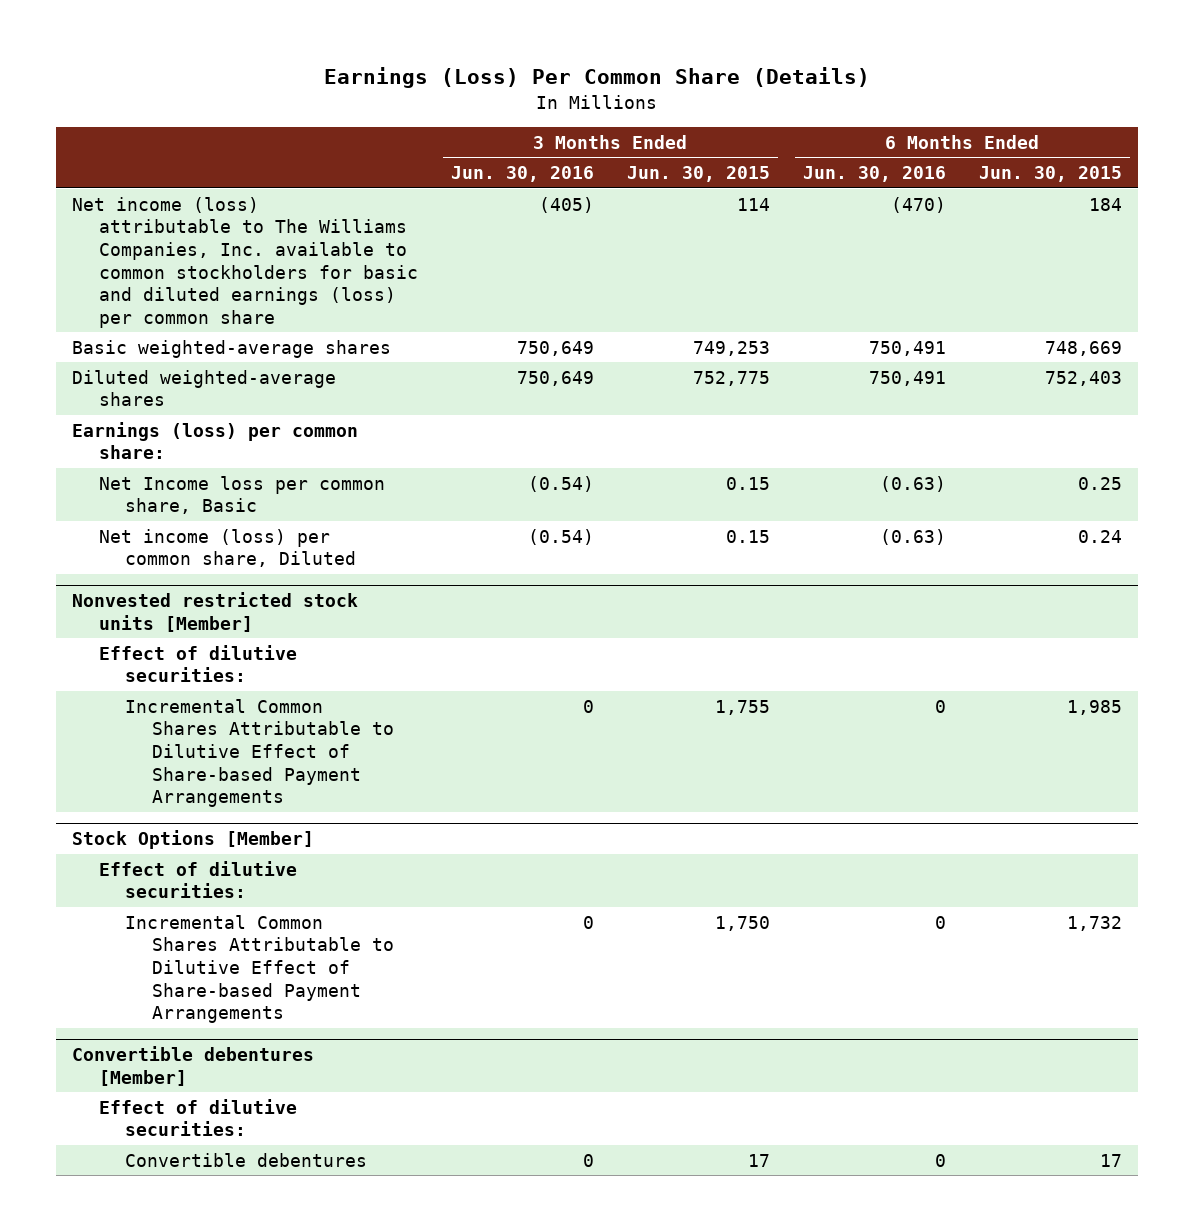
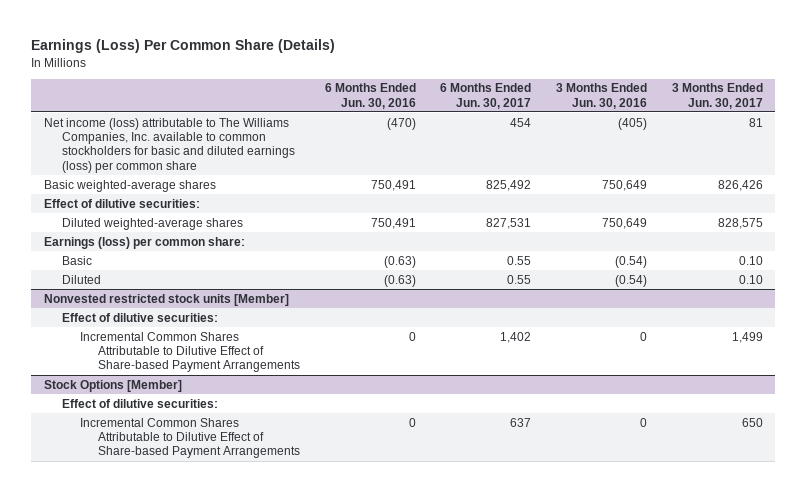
- | 3 Months Ended Jun. 30, 2016 | 3 Months Ended Jun. 30, 2015 | 6 Months Ended Jun. 30, 2016 | 6 Months Ended Jun. 30, 2015
+ | 6 Months Ended Jun. 30, 2016 | 6 Months Ended Jun. 30, 2017 | 3 Months Ended Jun. 30, 2016 | 3 Months Ended Jun. 30, 2017
+ Effect of dilutive securities:
- Net Income loss per common share, Basic | (0.54) | 0.15 | (0.63) | 0.25
- Net income (loss) per common share, Diluted | (0.54) | 0.15 | (0.63) | 0.24
+ Basic | (0.63) | 0.55 | (0.54) | 0.10
+ Diluted | (0.63) | 0.55 | (0.54) | 0.10
- Convertible debentures [Member]
- Effect of dilutive securities:
- Convertible debentures | 0 | 17 | 0 | 17

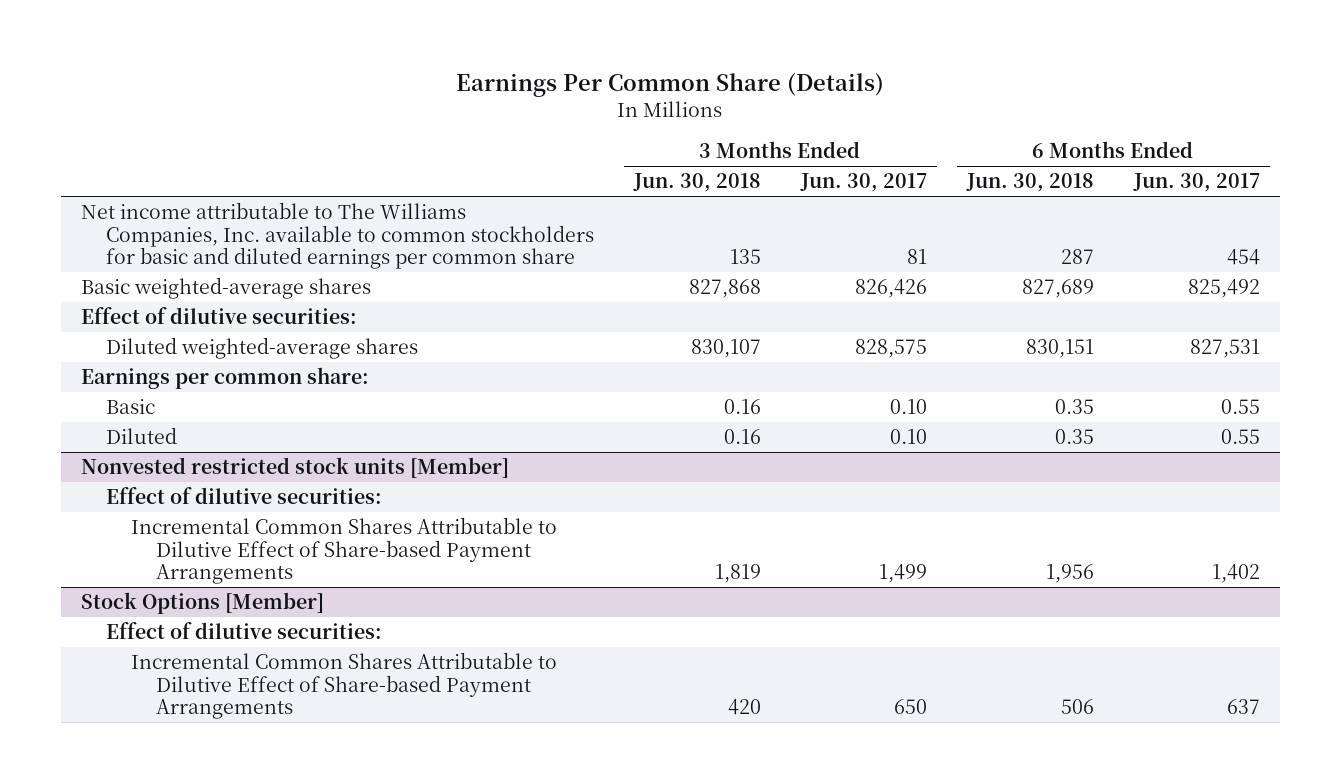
- Earnings (Loss) Per Common Share (Details)
+ Earnings Per Common Share (Details)
- | 6 Months Ended Jun. 30, 2016 | 6 Months Ended Jun. 30, 2017 | 3 Months Ended Jun. 30, 2016 | 3 Months Ended Jun. 30, 2017
+ | 3 Months Ended Jun. 30, 2018 | 3 Months Ended Jun. 30, 2017 | 6 Months Ended Jun. 30, 2018 | 6 Months Ended Jun. 30, 2017
- Net income (loss) attributable to The Williams Companies, Inc. available to common stockholders for basic and diluted earnings (loss) per common share | (470) | 454 | (405) | 81
+ Net income attributable to The Williams Companies, Inc. available to common stockholders for basic and diluted earnings per common share | 135 | 81 | 287 | 454
- Earnings (loss) per common share:
+ Earnings per common share:

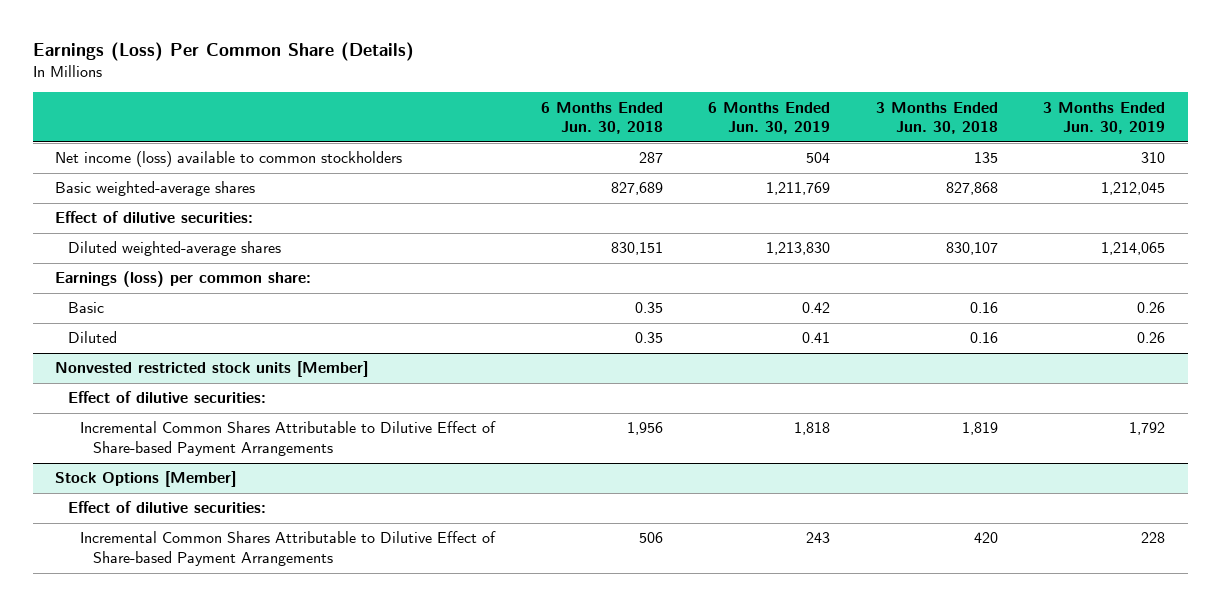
- Earnings Per Common Share (Details)
+ Earnings (Loss) Per Common Share (Details)
- | 3 Months Ended Jun. 30, 2018 | 3 Months Ended Jun. 30, 2017 | 6 Months Ended Jun. 30, 2018 | 6 Months Ended Jun. 30, 2017
+ | 6 Months Ended Jun. 30, 2018 | 6 Months Ended Jun. 30, 2019 | 3 Months Ended Jun. 30, 2018 | 3 Months Ended Jun. 30, 2019
- Net income attributable to The Williams Companies, Inc. available to common stockholders for basic and diluted earnings per common share | 135 | 81 | 287 | 454
+ Net income (loss) available to common stockholders | 287 | 504 | 135 | 310
- Earnings per common share:
+ Earnings (loss) per common share:

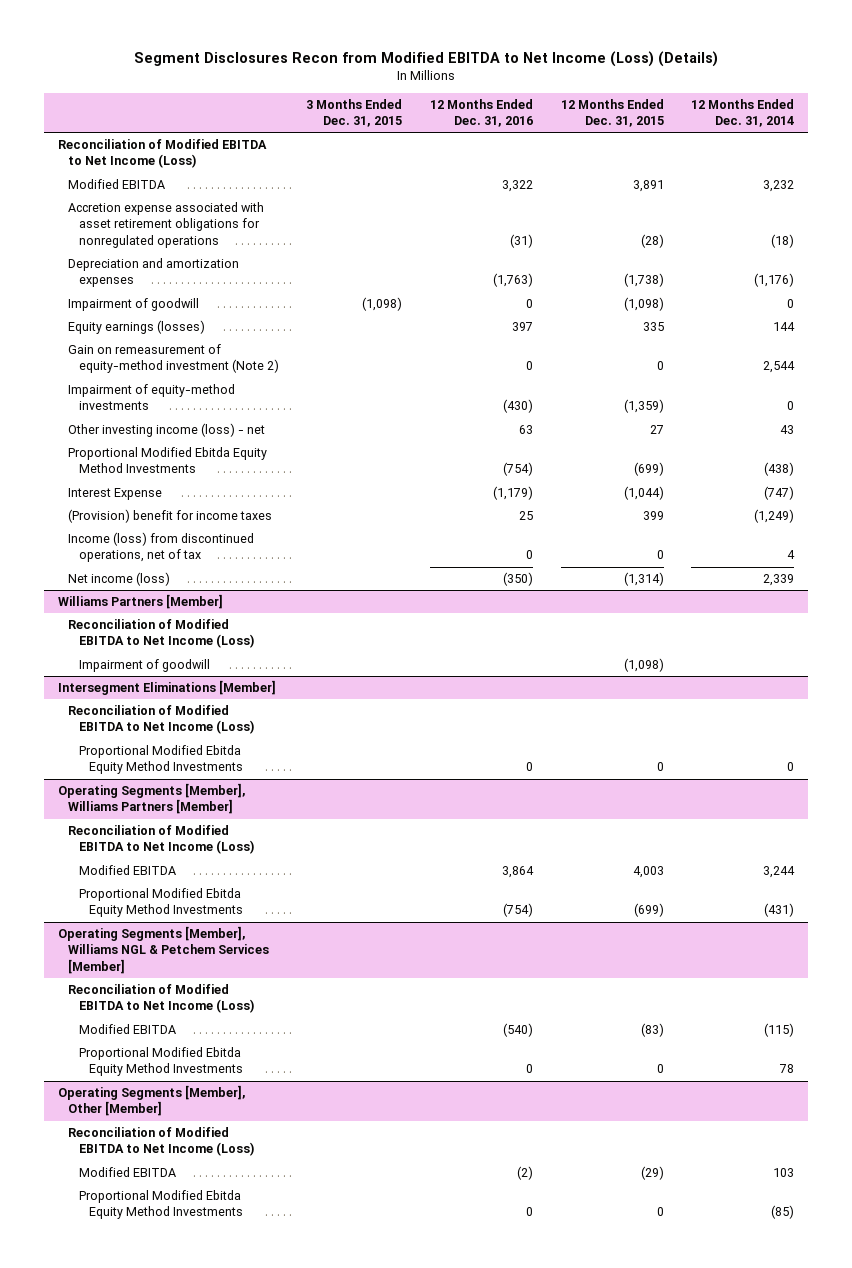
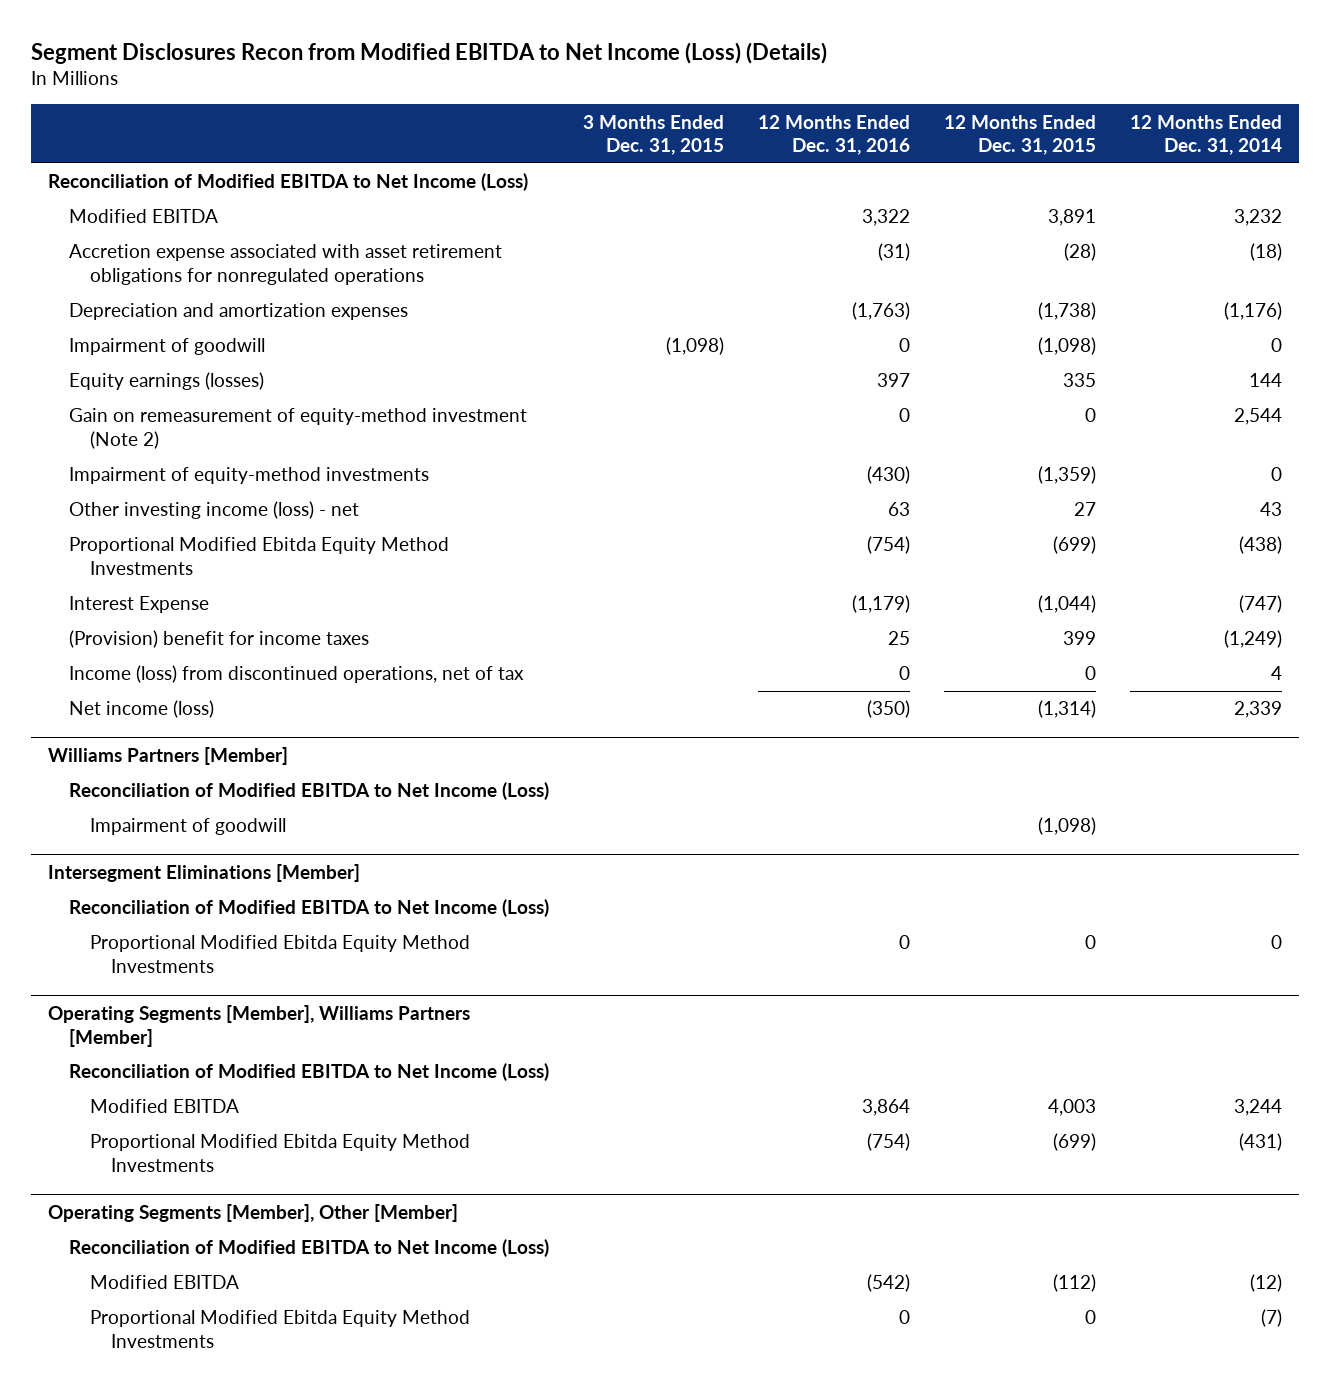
- Operating Segments [Member], Williams NGL & Petchem Services [Member]
- Reconciliation of Modified EBITDA to Net Income (Loss)
- Modified EBITDA | | (540) | (83) | (115)
- Proportional Modified Ebitda Equity Method Investments | | 0 | 0 | 78
@ Operating Segments [Member], Other [Member]
- Modified EBITDA | | (2) | (29) | 103
- Proportional Modified Ebitda Equity Method Investments | | 0 | 0 | (85)
+ Modified EBITDA | | (542) | (112) | (12)
+ Proportional Modified Ebitda Equity Method Investments | | 0 | 0 | (7)

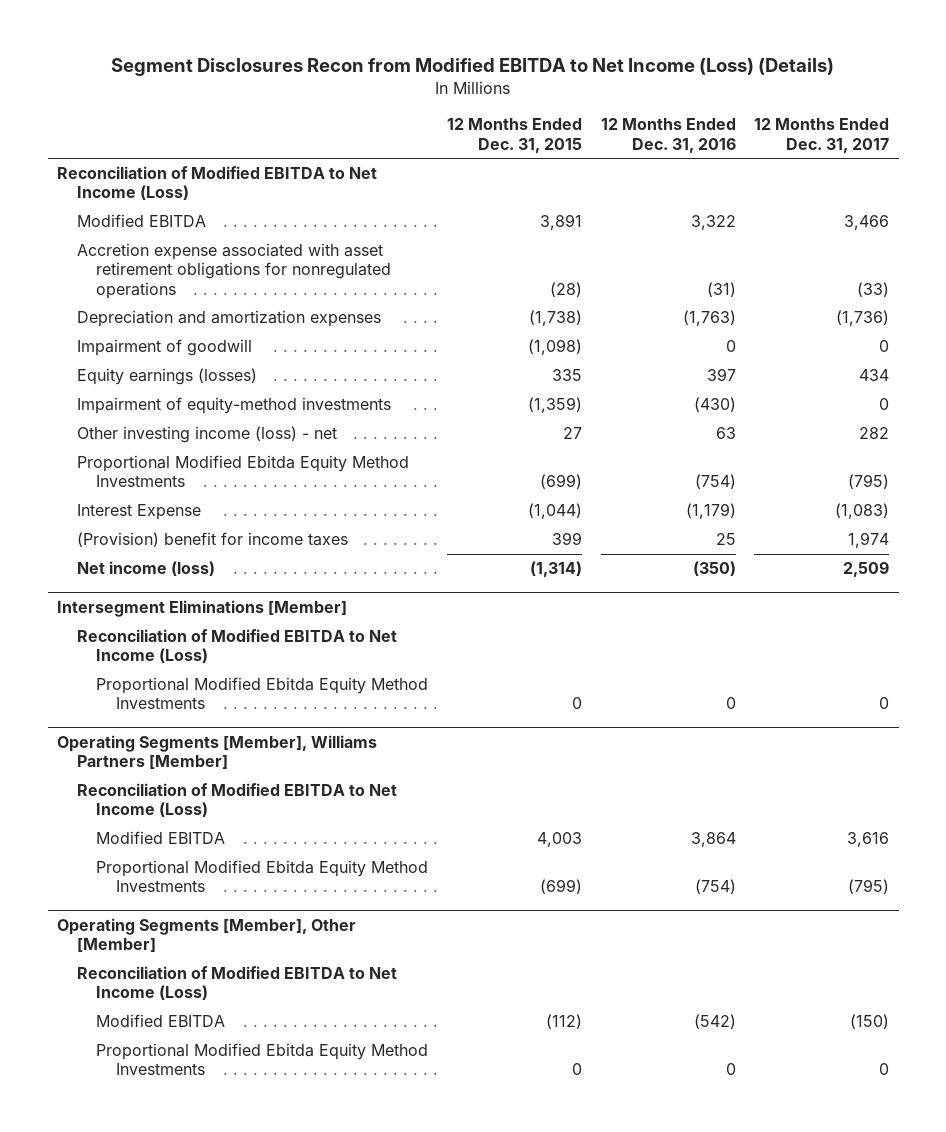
- | 3 Months Ended Dec. 31, 2015 | 12 Months Ended Dec. 31, 2016 | 12 Months Ended Dec. 31, 2015 | 12 Months Ended Dec. 31, 2014
+ | 12 Months Ended Dec. 31, 2015 | 12 Months Ended Dec. 31, 2016 | 12 Months Ended Dec. 31, 2017
- Gain on remeasurement of equity-method investment (Note 2) | | 0 | 0 | 2,544
- Income (loss) from discontinued operations, net of tax | | 0 | 0 | 4
- Williams Partners [Member]
- Reconciliation of Modified EBITDA to Net Income (Loss)
- Impairment of goodwill | | | (1,098) |

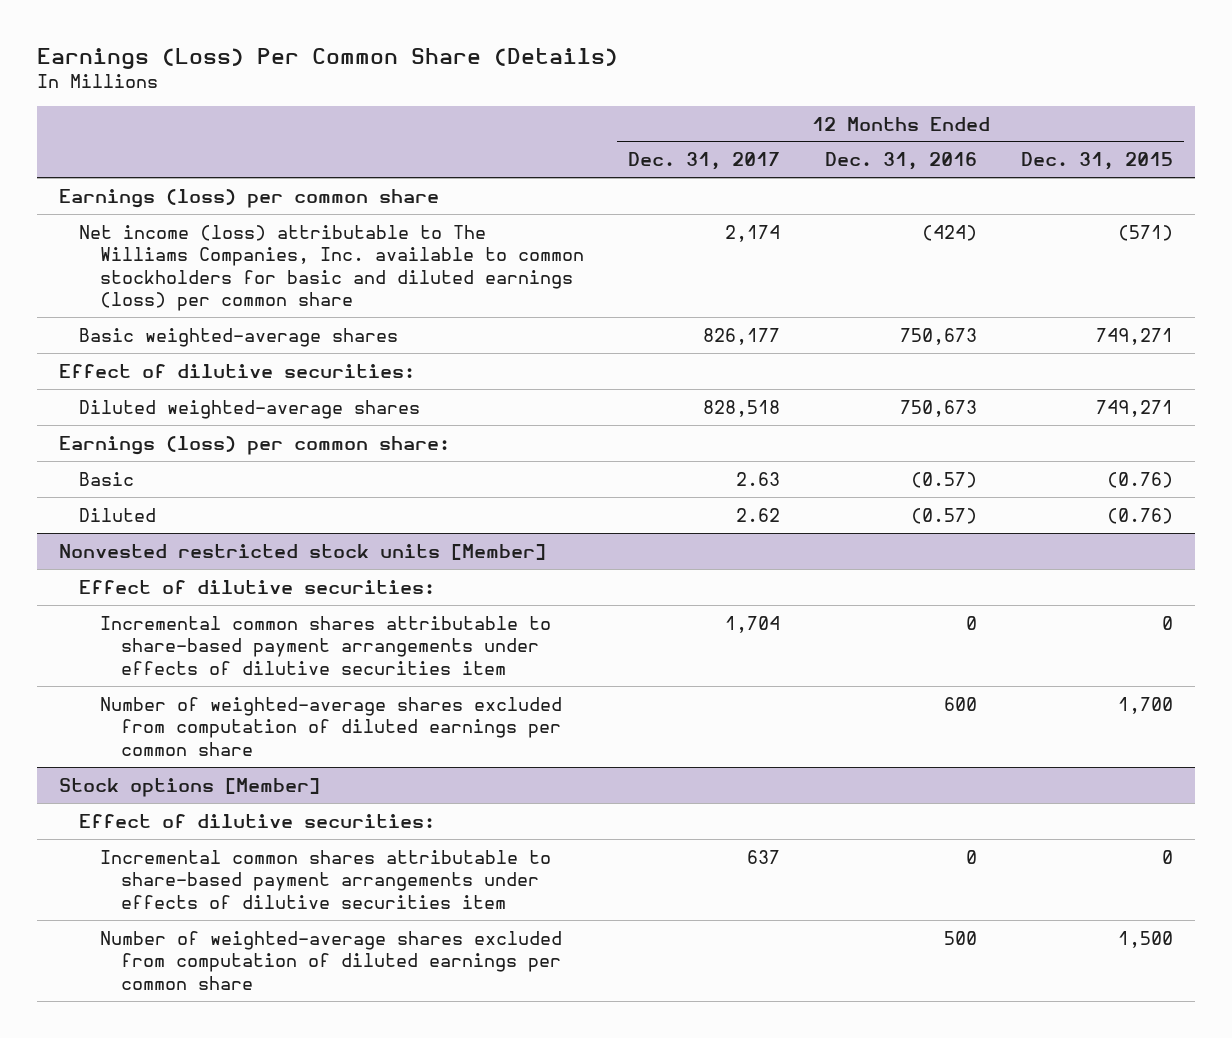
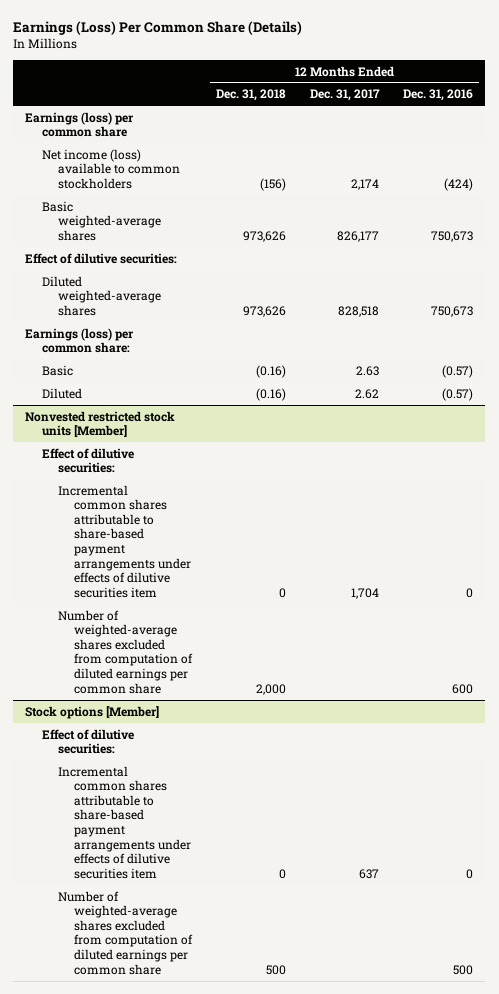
- | 12 Months Ended Dec. 31, 2017 | 12 Months Ended Dec. 31, 2016 | 12 Months Ended Dec. 31, 2015
+ | 12 Months Ended Dec. 31, 2018 | 12 Months Ended Dec. 31, 2017 | 12 Months Ended Dec. 31, 2016
- Net income (loss) attributable to The Williams Companies, Inc. available to common stockholders for basic and diluted earnings (loss) per common share | 2,174 | (424) | (571)
+ Net income (loss) available to common stockholders | (156) | 2,174 | (424)

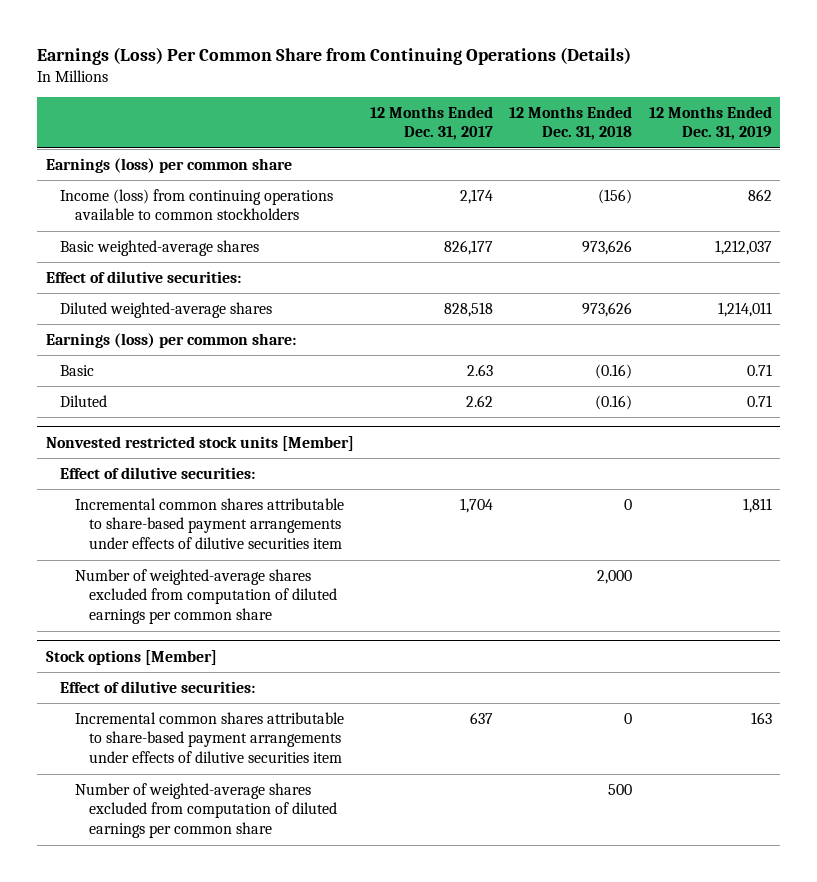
- Earnings (Loss) Per Common Share (Details)
+ Earnings (Loss) Per Common Share from Continuing Operations (Details)
- | 12 Months Ended Dec. 31, 2018 | 12 Months Ended Dec. 31, 2017 | 12 Months Ended Dec. 31, 2016
+ | 12 Months Ended Dec. 31, 2017 | 12 Months Ended Dec. 31, 2018 | 12 Months Ended Dec. 31, 2019
- Net income (loss) available to common stockholders | (156) | 2,174 | (424)
+ Income (loss) from continuing operations available to common stockholders | 2,174 | (156) | 862

